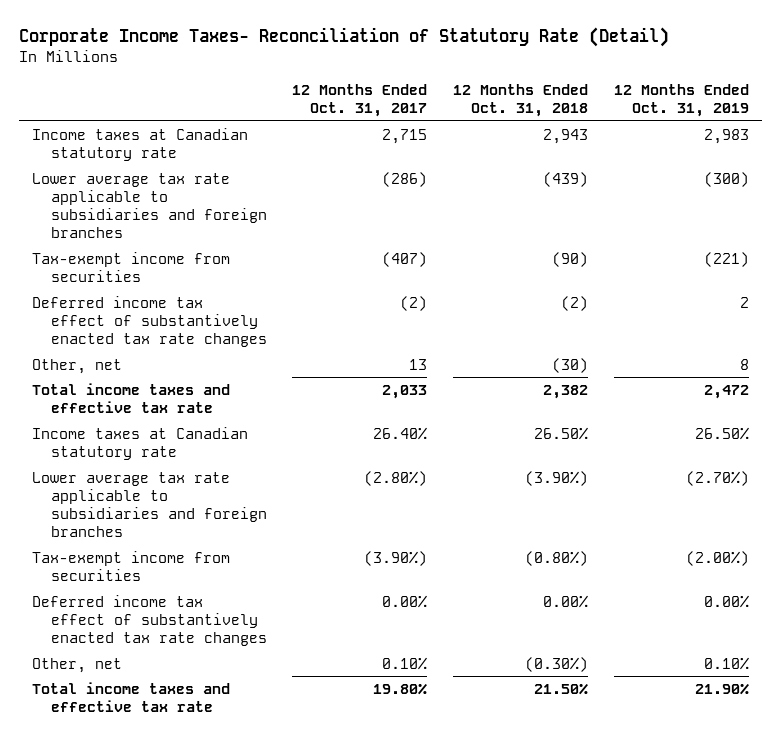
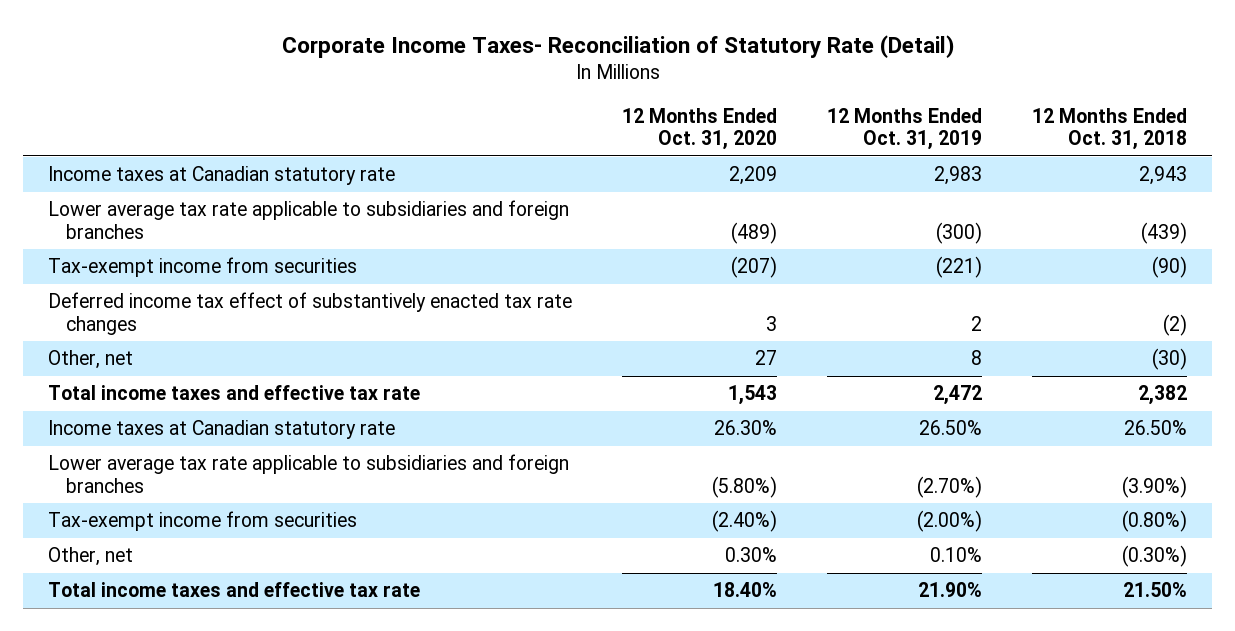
- | 12 Months Ended Oct. 31, 2017 | 12 Months Ended Oct. 31, 2018 | 12 Months Ended Oct. 31, 2019
+ | 12 Months Ended Oct. 31, 2020 | 12 Months Ended Oct. 31, 2019 | 12 Months Ended Oct. 31, 2018
- Deferred income tax effect of substantively enacted tax rate changes | 0.00% | 0.00% | 0.00%

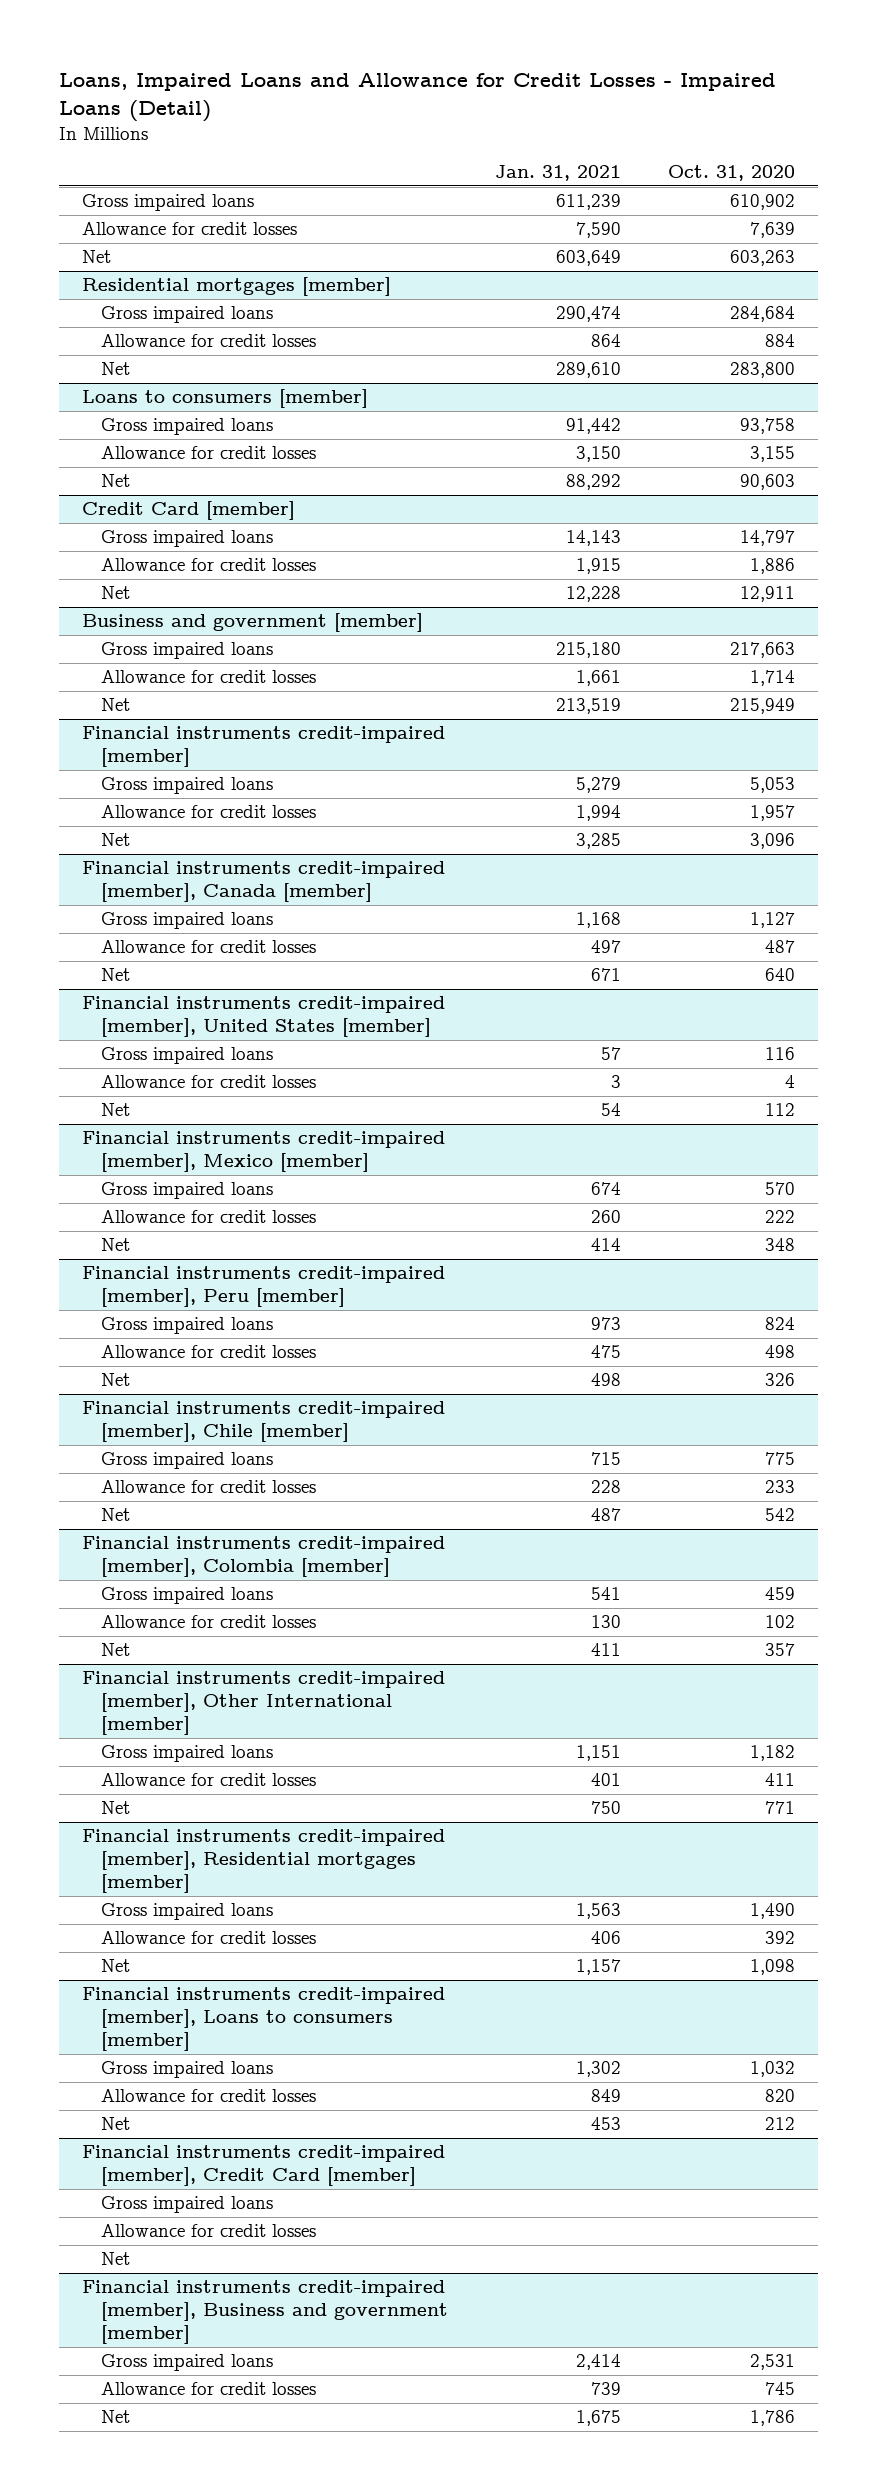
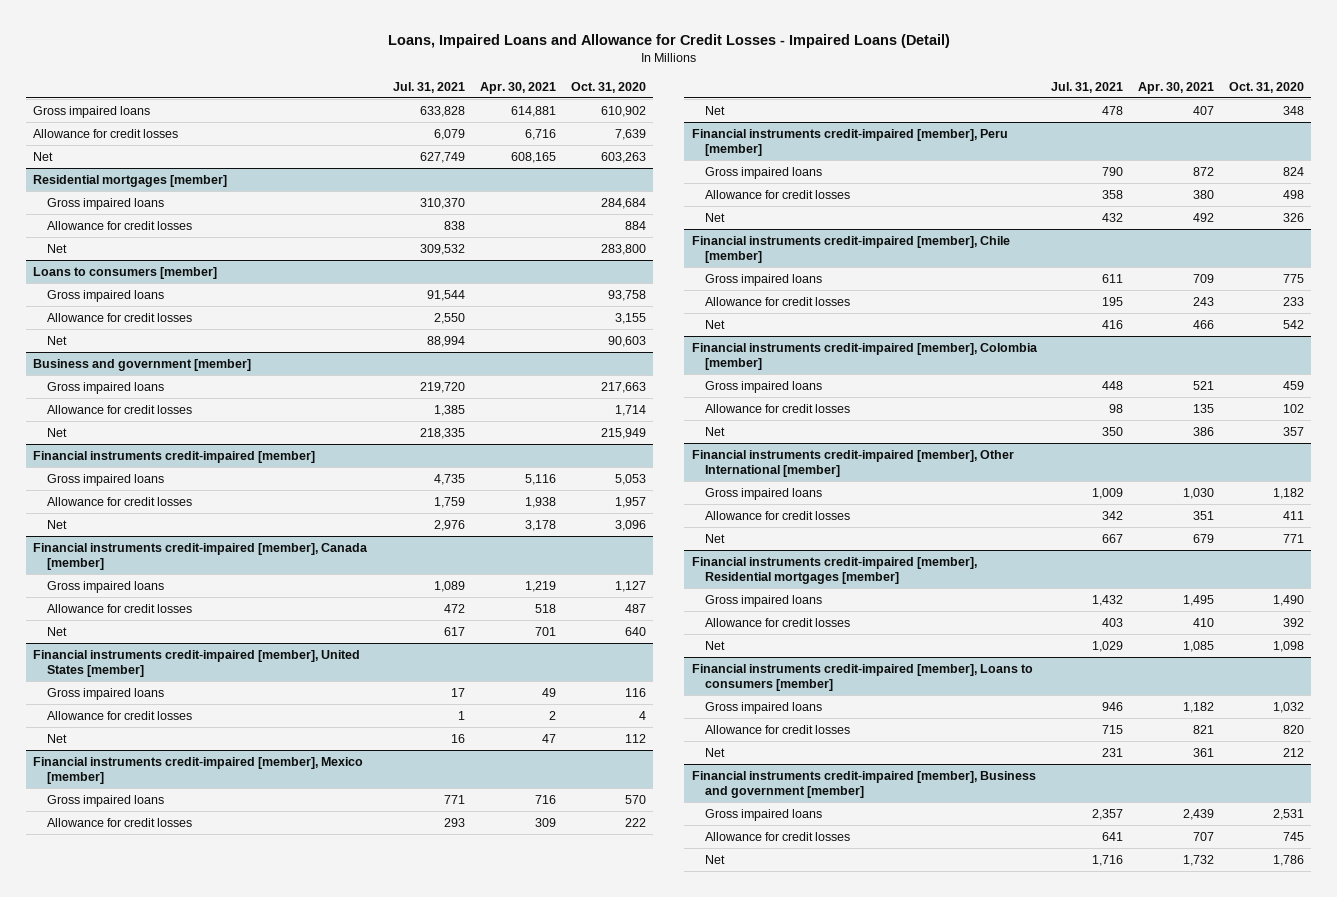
- | Jan. 31, 2021 | Oct. 31, 2020
+ | Jul. 31, 2021 | Apr. 30, 2021 | Oct. 31, 2020
- Credit Card [member]
- Gross impaired loans | 14,143 | 14,797
- Allowance for credit losses | 1,915 | 1,886
- Net | 12,228 | 12,911
- Financial instruments credit-impaired [member], Credit Card [member]
- Gross impaired loans
- Allowance for credit losses
- Net

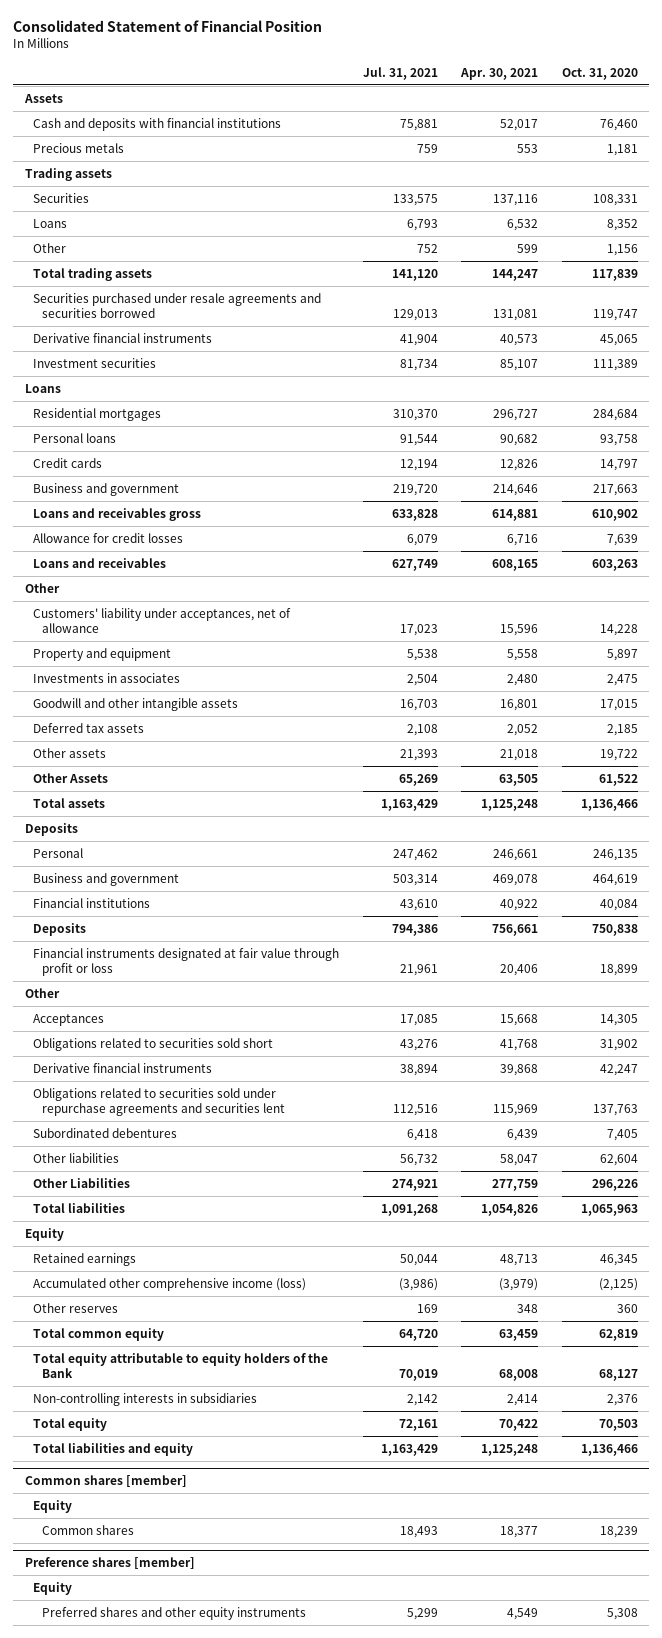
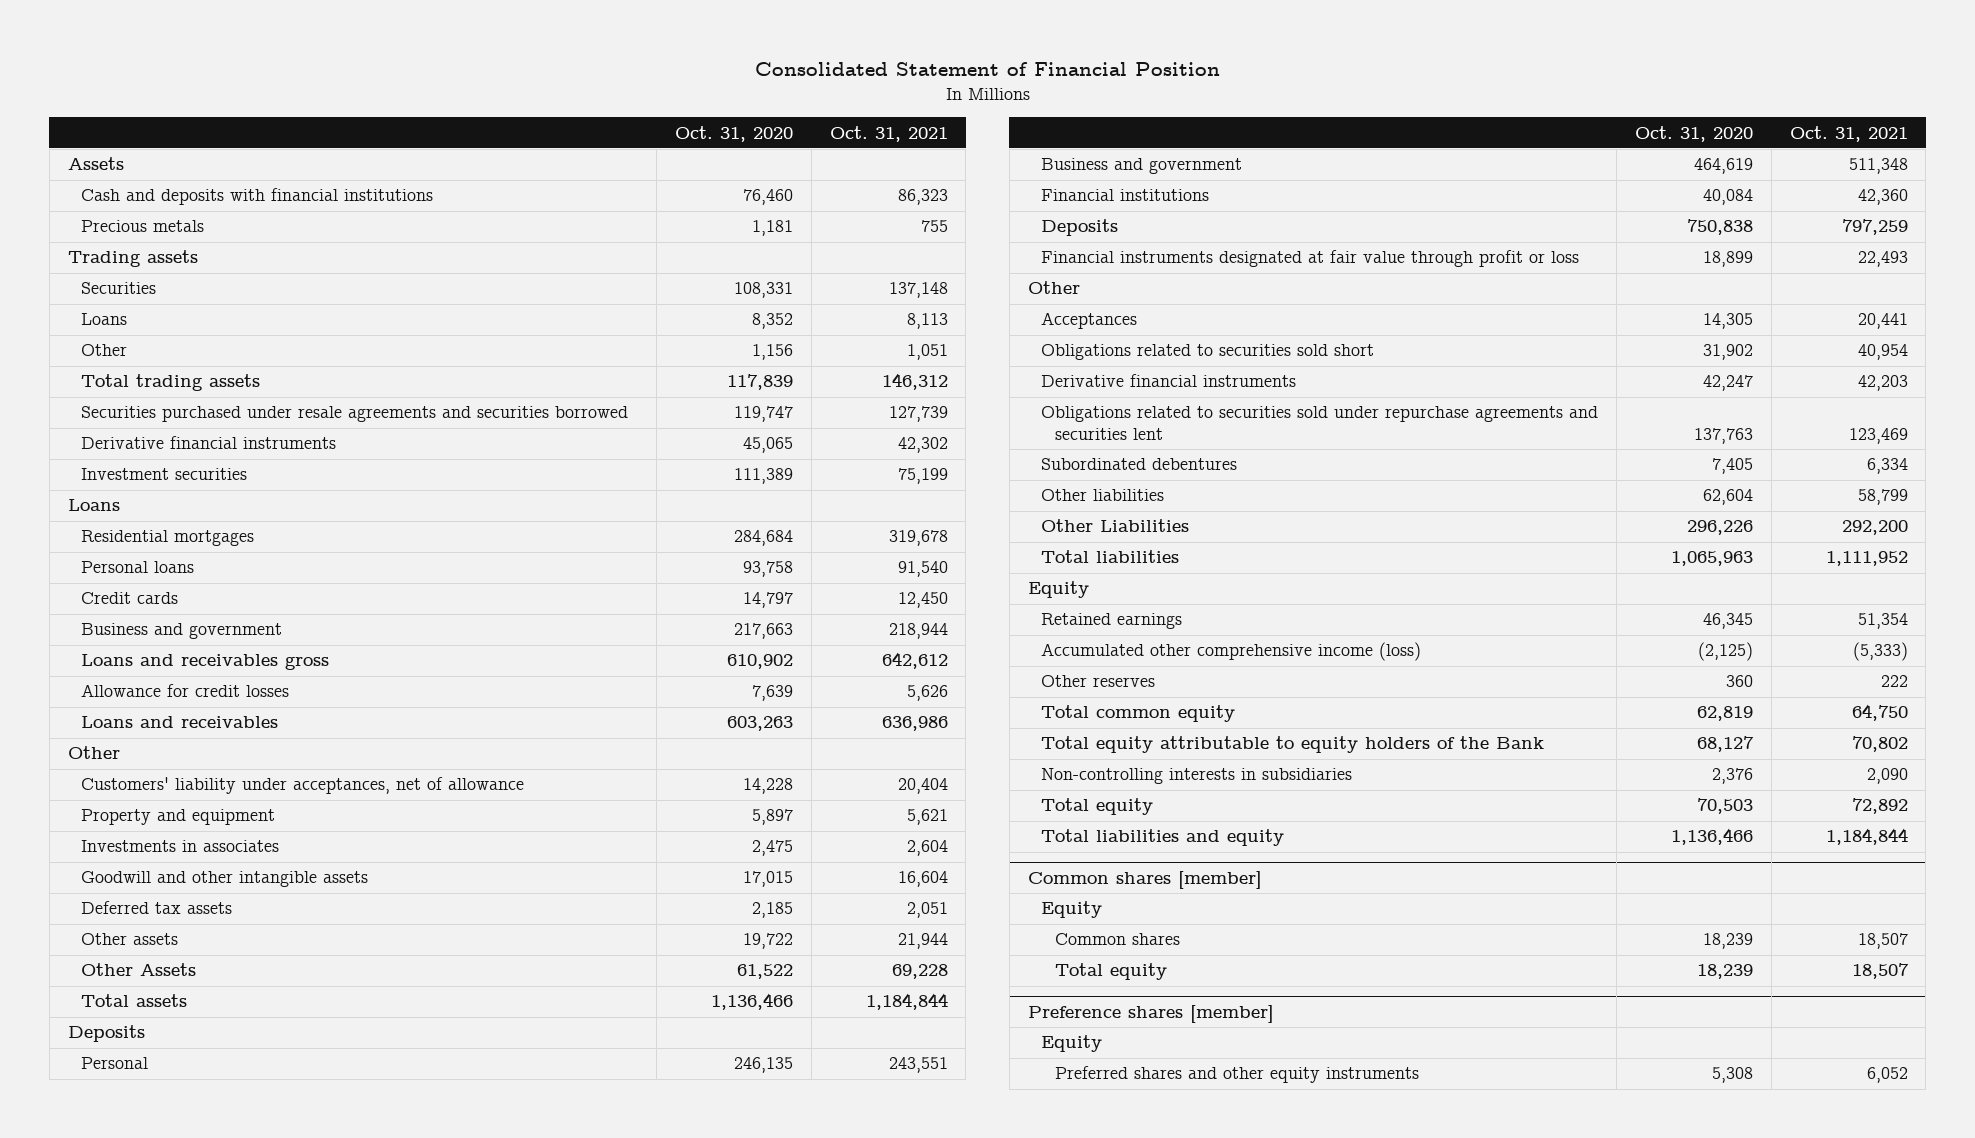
- | Jul. 31, 2021 | Apr. 30, 2021 | Oct. 31, 2020
+ | Oct. 31, 2020 | Oct. 31, 2021
@ Common shares [member]
+ Total equity | 18,239 | 18,507

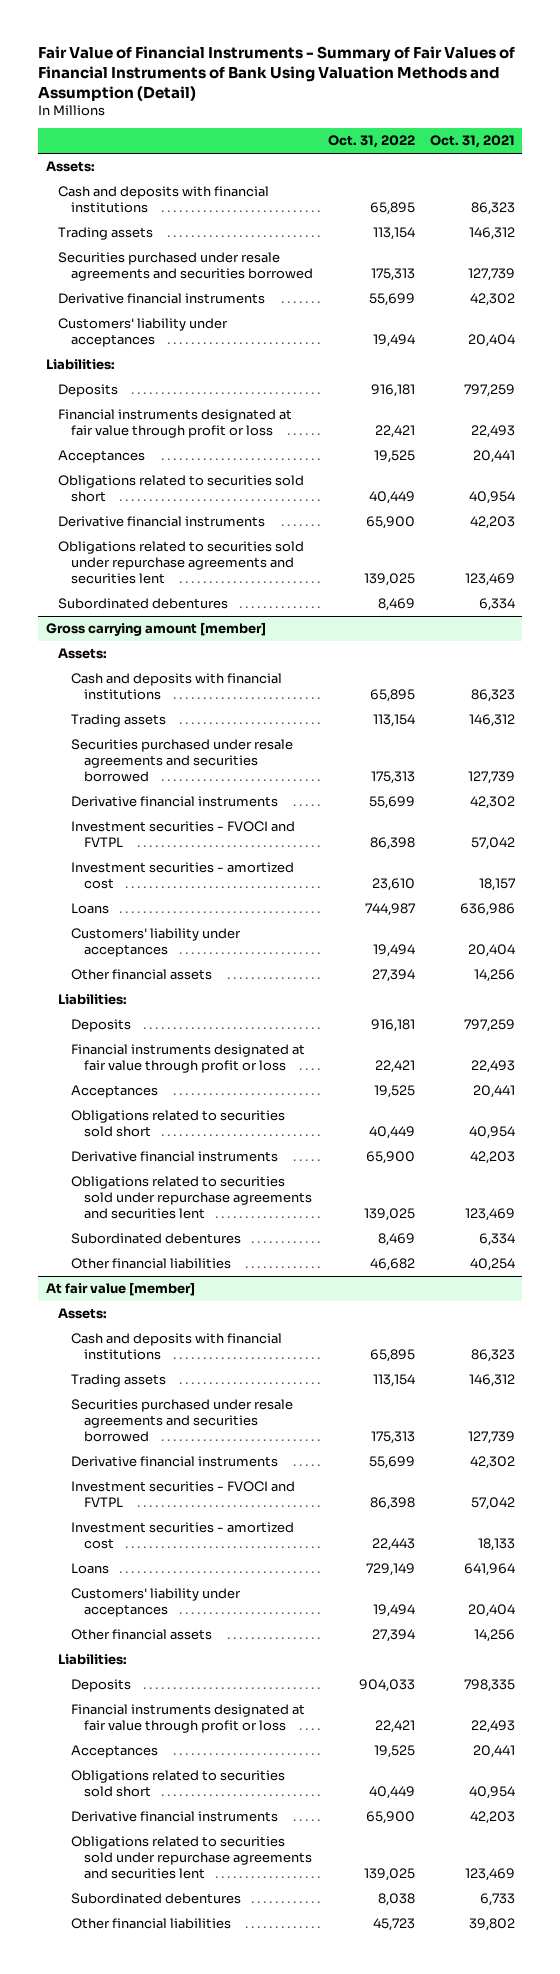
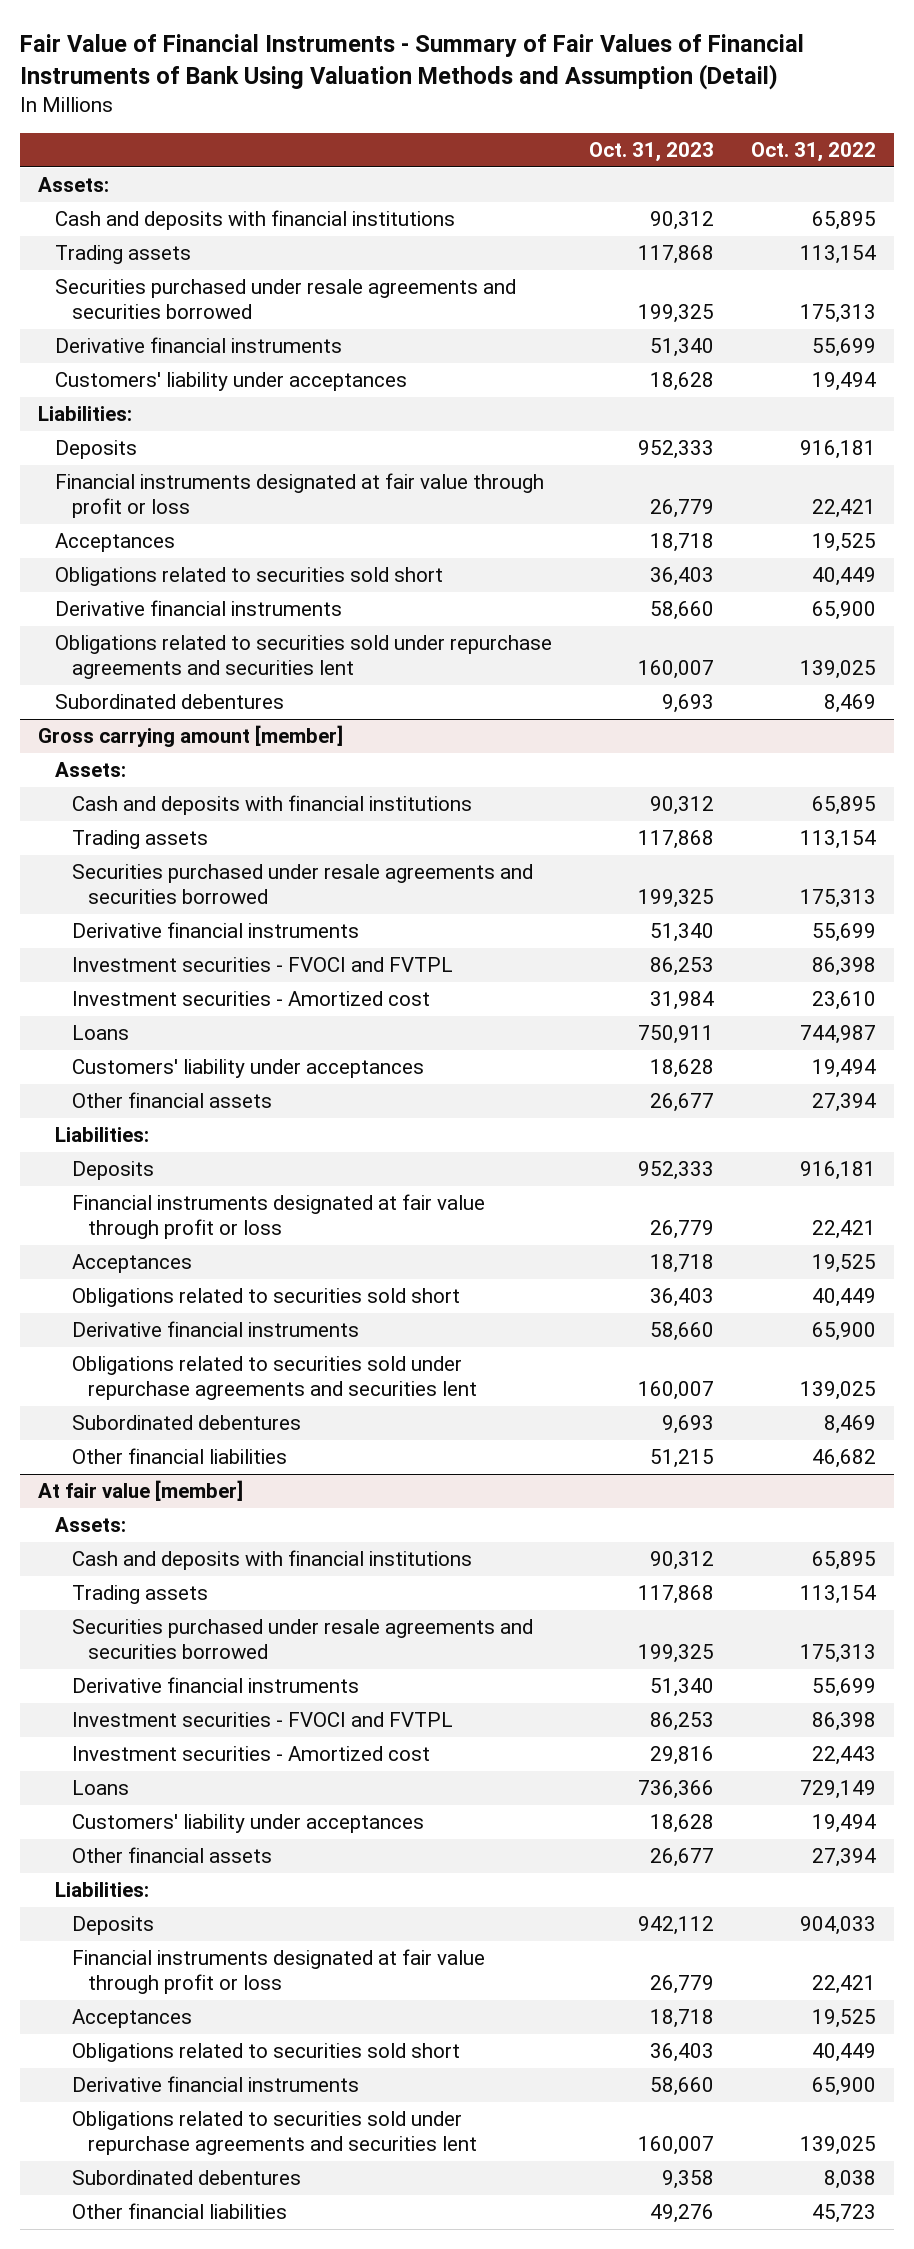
- | Oct. 31, 2022 | Oct. 31, 2021
+ | Oct. 31, 2023 | Oct. 31, 2022
@ Gross carrying amount [member]
- Investment securities - amortized cost | 23,610 | 18,157
+ Investment securities - Amortized cost | 31,984 | 23,610
@ At fair value [member]
- Investment securities - amortized cost | 22,443 | 18,133
+ Investment securities - Amortized cost | 29,816 | 22,443

